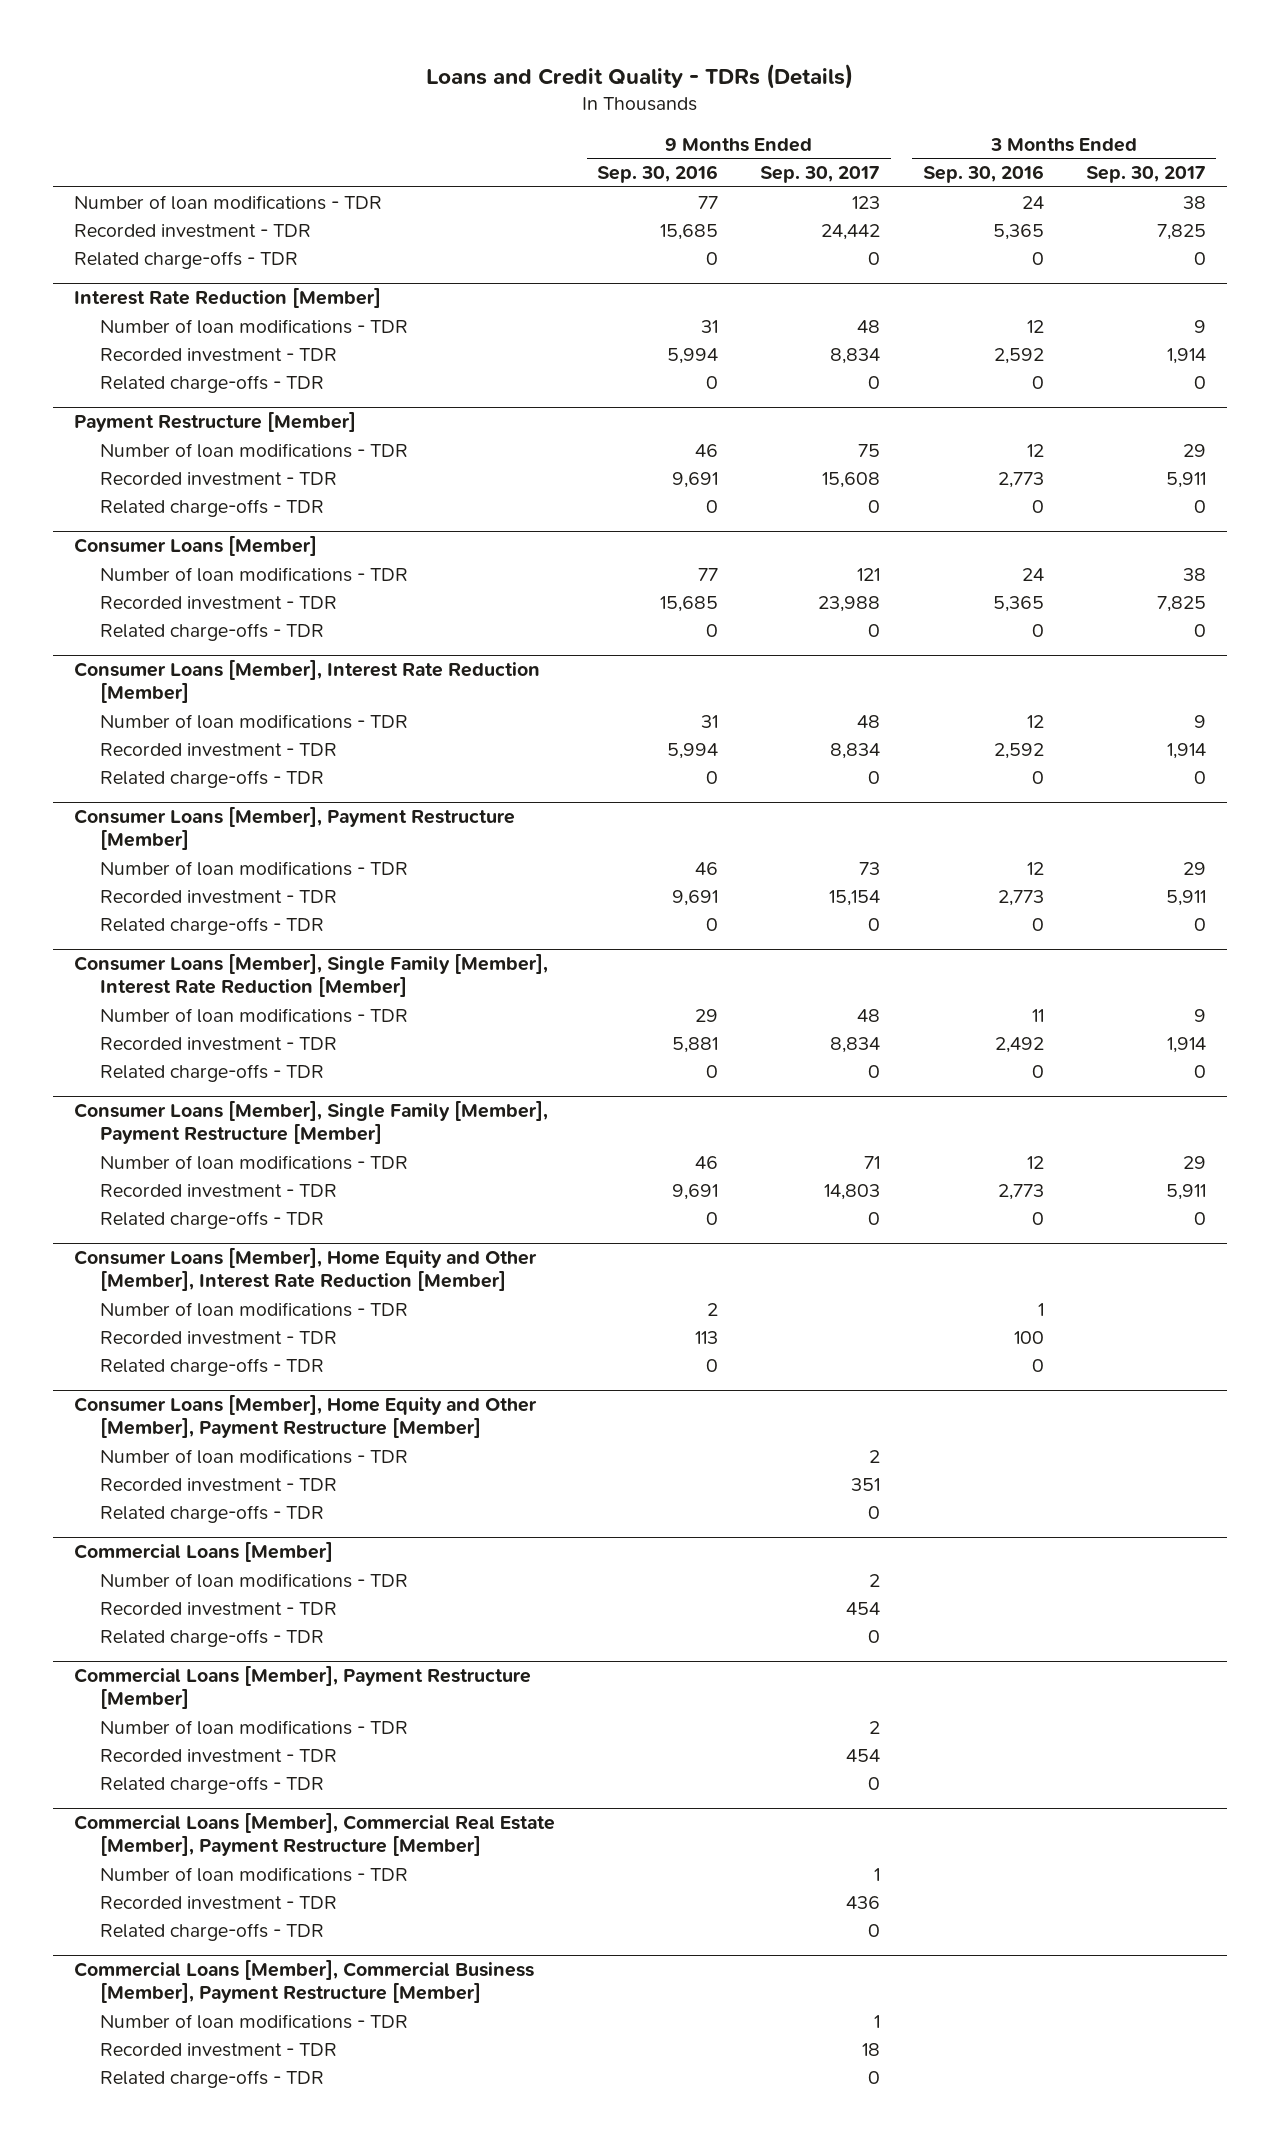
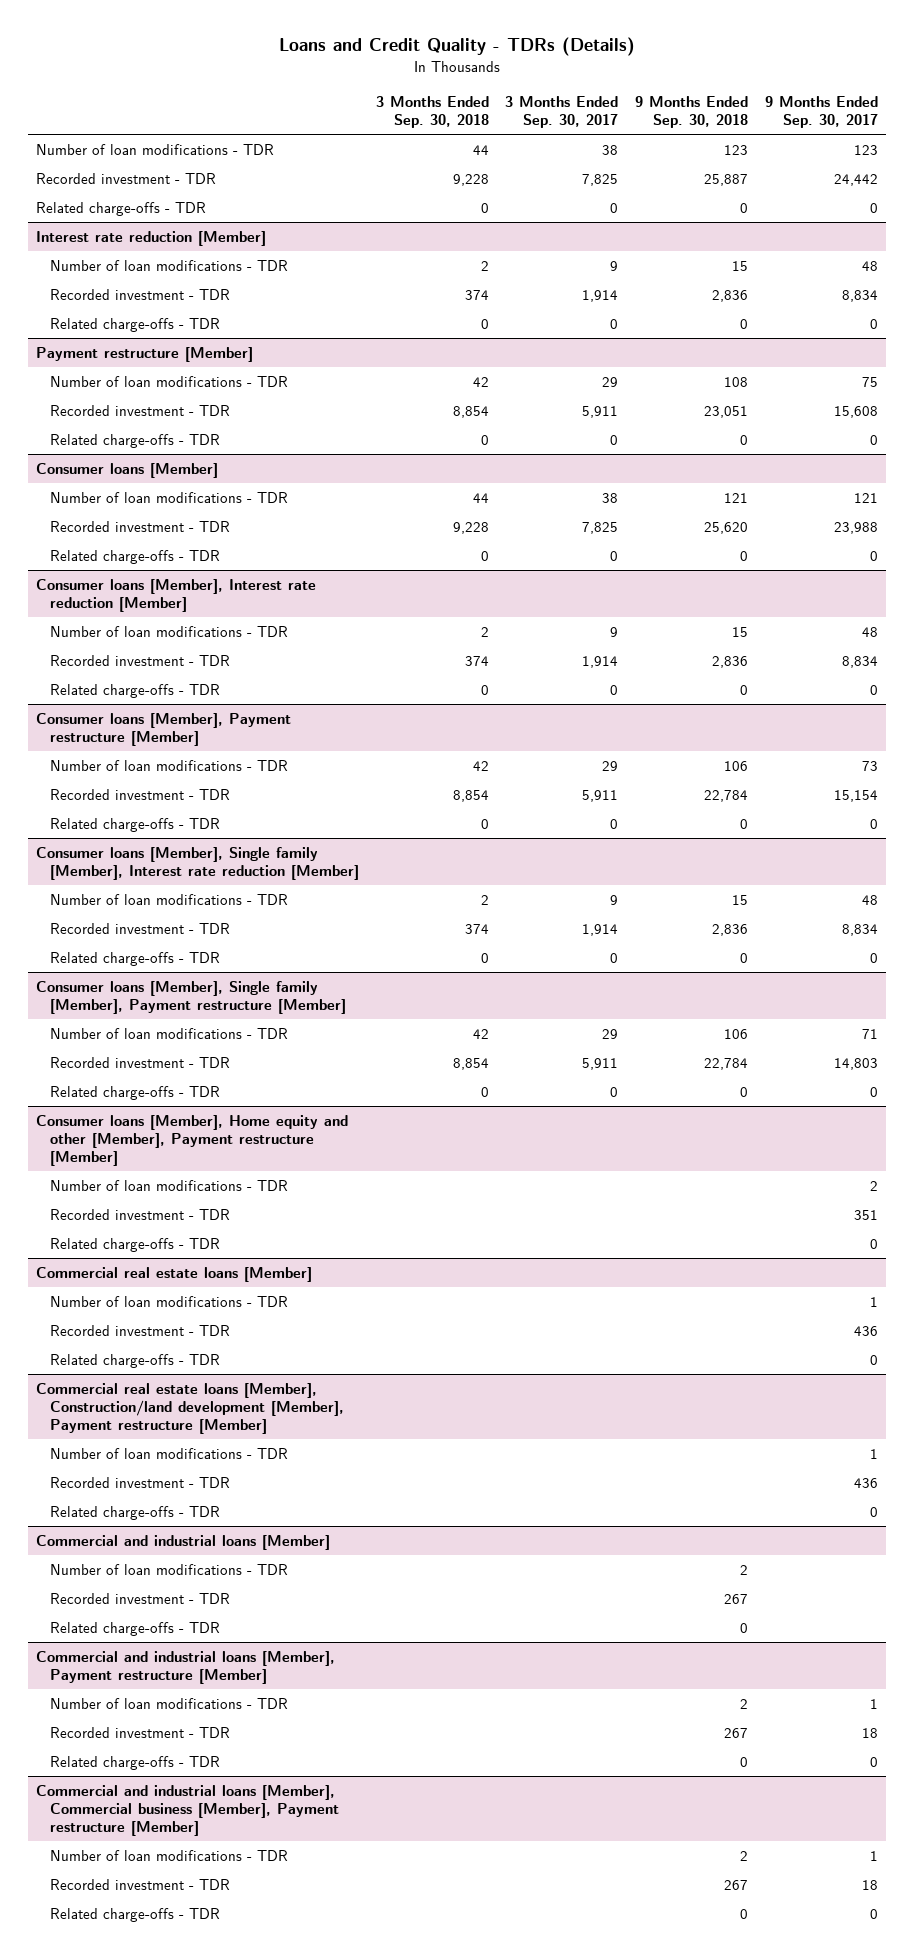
- | 9 Months Ended Sep. 30, 2016 | 9 Months Ended Sep. 30, 2017 | 3 Months Ended Sep. 30, 2016 | 3 Months Ended Sep. 30, 2017
+ | 3 Months Ended Sep. 30, 2018 | 3 Months Ended Sep. 30, 2017 | 9 Months Ended Sep. 30, 2018 | 9 Months Ended Sep. 30, 2017
- Interest Rate Reduction [Member]
+ Interest rate reduction [Member]
- Payment Restructure [Member]
+ Payment restructure [Member]
- Consumer Loans [Member]
+ Consumer loans [Member]
- Consumer Loans [Member], Interest Rate Reduction [Member]
+ Consumer loans [Member], Interest rate reduction [Member]
- Consumer Loans [Member], Payment Restructure [Member]
+ Consumer loans [Member], Payment restructure [Member]
- Consumer Loans [Member], Single Family [Member], Interest Rate Reduction [Member]
+ Consumer loans [Member], Single family [Member], Interest rate reduction [Member]
- Consumer Loans [Member], Single Family [Member], Payment Restructure [Member]
+ Consumer loans [Member], Single family [Member], Payment restructure [Member]
- Consumer Loans [Member], Home Equity and Other [Member], Interest Rate Reduction [Member]
- Number of loan modifications - TDR | 2 | | 1 |
- Recorded investment - TDR | 113 | | 100 |
- Related charge-offs - TDR | 0 | | 0 |
- Consumer Loans [Member], Home Equity and Other [Member], Payment Restructure [Member]
+ Consumer loans [Member], Home equity and other [Member], Payment restructure [Member]
- Commercial Loans [Member]
- Number of loan modifications - TDR | | 2 | |
- Recorded investment - TDR | | 454 | |
- Related charge-offs - TDR | | 0 | |
- Commercial Loans [Member], Payment Restructure [Member]
- Number of loan modifications - TDR | | 2 | |
- Recorded investment - TDR | | 454 | |
+ Commercial real estate loans [Member]
+ Number of loan modifications - TDR | | | | 1
+ Recorded investment - TDR | | | | 436
- Commercial Loans [Member], Commercial Real Estate [Member], Payment Restructure [Member]
+ Commercial real estate loans [Member], Construction/land development [Member], Payment restructure [Member]
- Commercial Loans [Member], Commercial Business [Member], Payment Restructure [Member]
+ Commercial and industrial loans [Member]
+ Number of loan modifications - TDR | | | 2 |
+ Recorded investment - TDR | | | 267 |
+ Related charge-offs - TDR | | | 0 |
+ Commercial and industrial loans [Member], Payment restructure [Member]
+ Commercial and industrial loans [Member], Commercial business [Member], Payment restructure [Member]
+ Number of loan modifications - TDR | | | 2 | 1
+ Recorded investment - TDR | | | 267 | 18
+ Related charge-offs - TDR | | | 0 | 0

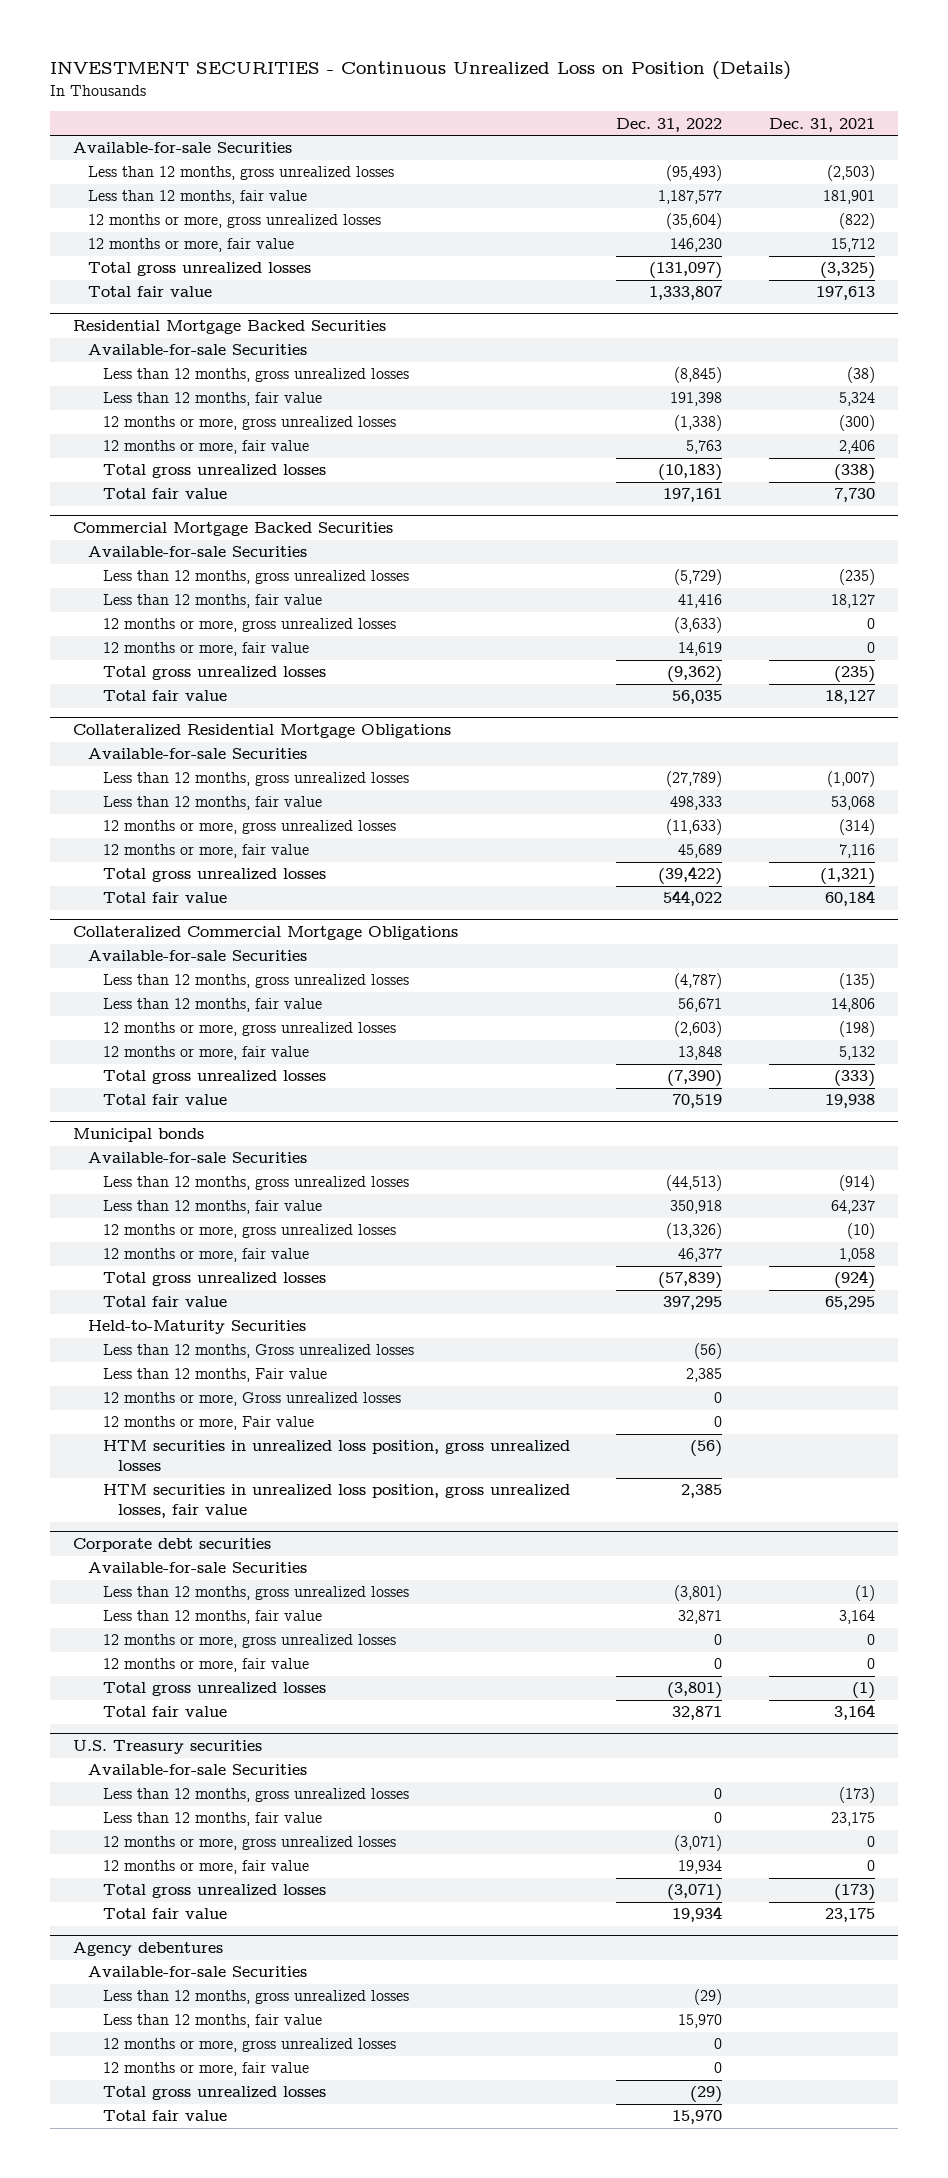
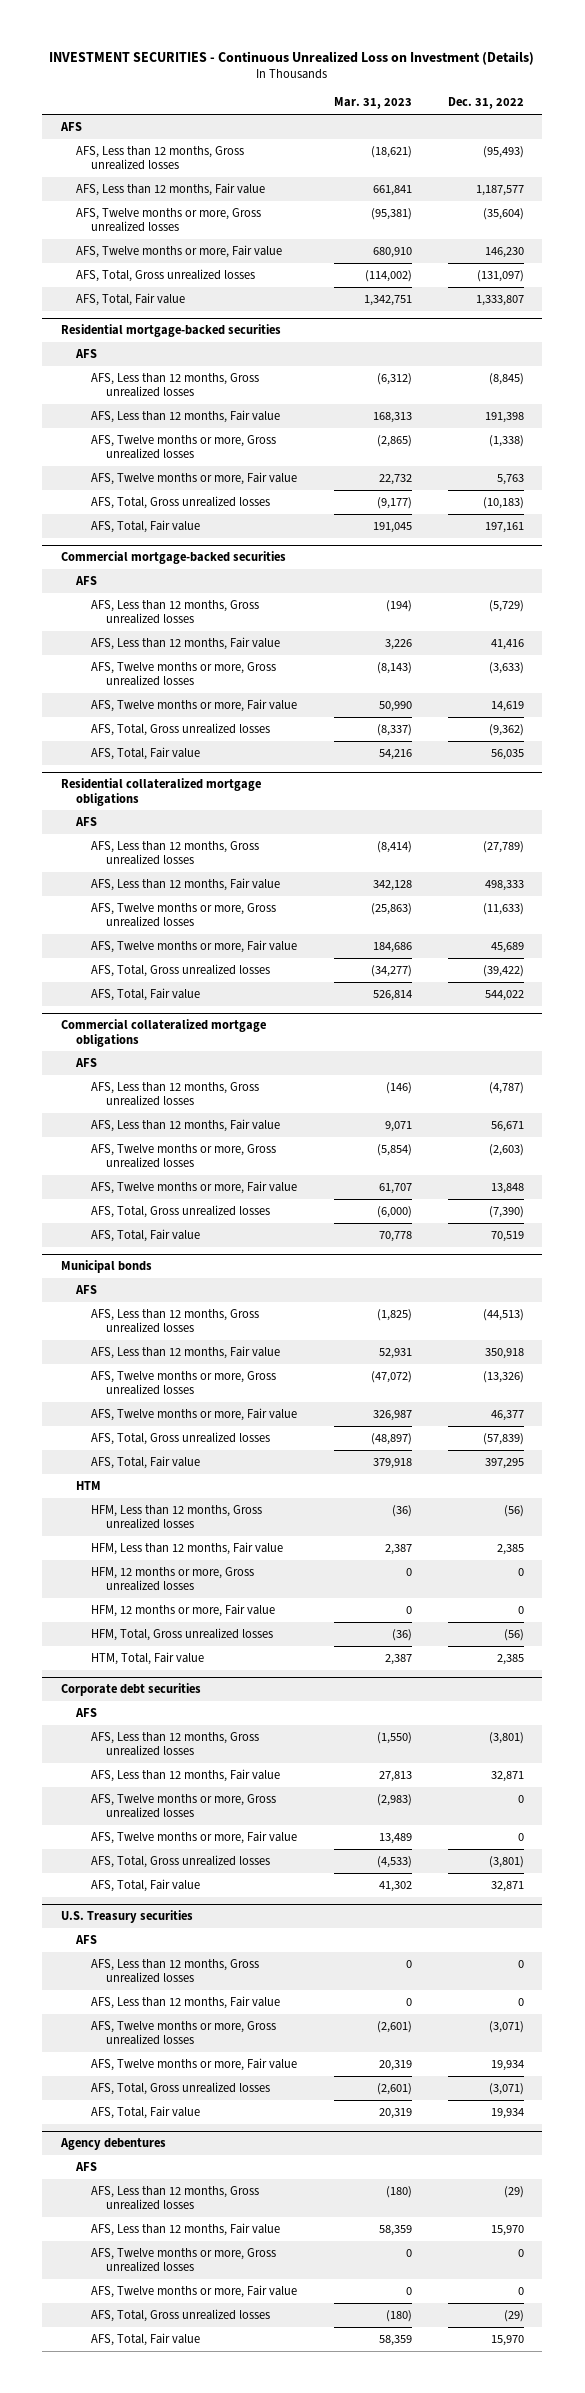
- INVESTMENT SECURITIES - Continuous Unrealized Loss on Position (Details)
+ INVESTMENT SECURITIES - Continuous Unrealized Loss on Investment (Details)
- | Dec. 31, 2022 | Dec. 31, 2021
+ | Mar. 31, 2023 | Dec. 31, 2022
- Available-for-sale Securities
- Less than 12 months, gross unrealized losses | (95,493) | (2,503)
- Less than 12 months, fair value | 1,187,577 | 181,901
- 12 months or more, gross unrealized losses | (35,604) | (822)
- 12 months or more, fair value | 146,230 | 15,712
- Total gross unrealized losses | (131,097) | (3,325)
- Total fair value | 1,333,807 | 197,613
- Residential Mortgage Backed Securities
- Available-for-sale Securities
- Less than 12 months, gross unrealized losses | (8,845) | (38)
- Less than 12 months, fair value | 191,398 | 5,324
- 12 months or more, gross unrealized losses | (1,338) | (300)
- 12 months or more, fair value | 5,763 | 2,406
- Total gross unrealized losses | (10,183) | (338)
- Total fair value | 197,161 | 7,730
- Commercial Mortgage Backed Securities
- Available-for-sale Securities
- Less than 12 months, gross unrealized losses | (5,729) | (235)
- Less than 12 months, fair value | 41,416 | 18,127
- 12 months or more, gross unrealized losses | (3,633) | 0
- 12 months or more, fair value | 14,619 | 0
- Total gross unrealized losses | (9,362) | (235)
- Total fair value | 56,035 | 18,127
- Collateralized Residential Mortgage Obligations
- Available-for-sale Securities
- Less than 12 months, gross unrealized losses | (27,789) | (1,007)
- Less than 12 months, fair value | 498,333 | 53,068
- 12 months or more, gross unrealized losses | (11,633) | (314)
- 12 months or more, fair value | 45,689 | 7,116
- Total gross unrealized losses | (39,422) | (1,321)
- Total fair value | 544,022 | 60,184
- Collateralized Commercial Mortgage Obligations
- Available-for-sale Securities
- Less than 12 months, gross unrealized losses | (4,787) | (135)
- Less than 12 months, fair value | 56,671 | 14,806
- 12 months or more, gross unrealized losses | (2,603) | (198)
- 12 months or more, fair value | 13,848 | 5,132
- Total gross unrealized losses | (7,390) | (333)
- Total fair value | 70,519 | 19,938
+ AFS
+ AFS, Less than 12 months, Gross unrealized losses | (18,621) | (95,493)
+ AFS, Less than 12 months, Fair value | 661,841 | 1,187,577
+ AFS, Twelve months or more, Gross unrealized losses | (95,381) | (35,604)
+ AFS, Twelve months or more, Fair value | 680,910 | 146,230
+ AFS, Total, Gross unrealized losses | (114,002) | (131,097)
+ AFS, Total, Fair value | 1,342,751 | 1,333,807
+ Residential mortgage-backed securities
+ AFS
+ AFS, Less than 12 months, Gross unrealized losses | (6,312) | (8,845)
+ AFS, Less than 12 months, Fair value | 168,313 | 191,398
+ AFS, Twelve months or more, Gross unrealized losses | (2,865) | (1,338)
+ AFS, Twelve months or more, Fair value | 22,732 | 5,763
+ AFS, Total, Gross unrealized losses | (9,177) | (10,183)
+ AFS, Total, Fair value | 191,045 | 197,161
+ Commercial mortgage-backed securities
+ AFS
+ AFS, Less than 12 months, Gross unrealized losses | (194) | (5,729)
+ AFS, Less than 12 months, Fair value | 3,226 | 41,416
+ AFS, Twelve months or more, Gross unrealized losses | (8,143) | (3,633)
+ AFS, Twelve months or more, Fair value | 50,990 | 14,619
+ AFS, Total, Gross unrealized losses | (8,337) | (9,362)
+ AFS, Total, Fair value | 54,216 | 56,035
+ Residential collateralized mortgage obligations
+ AFS
+ AFS, Less than 12 months, Gross unrealized losses | (8,414) | (27,789)
+ AFS, Less than 12 months, Fair value | 342,128 | 498,333
+ AFS, Twelve months or more, Gross unrealized losses | (25,863) | (11,633)
+ AFS, Twelve months or more, Fair value | 184,686 | 45,689
+ AFS, Total, Gross unrealized losses | (34,277) | (39,422)
+ AFS, Total, Fair value | 526,814 | 544,022
+ Commercial collateralized mortgage obligations
+ AFS
+ AFS, Less than 12 months, Gross unrealized losses | (146) | (4,787)
+ AFS, Less than 12 months, Fair value | 9,071 | 56,671
+ AFS, Twelve months or more, Gross unrealized losses | (5,854) | (2,603)
+ AFS, Twelve months or more, Fair value | 61,707 | 13,848
+ AFS, Total, Gross unrealized losses | (6,000) | (7,390)
+ AFS, Total, Fair value | 70,778 | 70,519
@ Municipal bonds
- Available-for-sale Securities
- Less than 12 months, gross unrealized losses | (44,513) | (914)
- Less than 12 months, fair value | 350,918 | 64,237
- 12 months or more, gross unrealized losses | (13,326) | (10)
- 12 months or more, fair value | 46,377 | 1,058
- Total gross unrealized losses | (57,839) | (924)
- Total fair value | 397,295 | 65,295
- Held-to-Maturity Securities
- Less than 12 months, Gross unrealized losses | (56) |
- Less than 12 months, Fair value | 2,385 |
- 12 months or more, Gross unrealized losses | 0 |
- 12 months or more, Fair value | 0 |
- HTM securities in unrealized loss position, gross unrealized losses | (56) |
- HTM securities in unrealized loss position, gross unrealized losses, fair value | 2,385 |
+ AFS
+ AFS, Less than 12 months, Gross unrealized losses | (1,825) | (44,513)
+ AFS, Less than 12 months, Fair value | 52,931 | 350,918
+ AFS, Twelve months or more, Gross unrealized losses | (47,072) | (13,326)
+ AFS, Twelve months or more, Fair value | 326,987 | 46,377
+ AFS, Total, Gross unrealized losses | (48,897) | (57,839)
+ AFS, Total, Fair value | 379,918 | 397,295
+ HTM
+ HFM, Less than 12 months, Gross unrealized losses | (36) | (56)
+ HFM, Less than 12 months, Fair value | 2,387 | 2,385
+ HFM, 12 months or more, Gross unrealized losses | 0 | 0
+ HFM, 12 months or more, Fair value | 0 | 0
+ HFM, Total, Gross unrealized losses | (36) | (56)
+ HTM, Total, Fair value | 2,387 | 2,385
@ Corporate debt securities
- Available-for-sale Securities
- Less than 12 months, gross unrealized losses | (3,801) | (1)
- Less than 12 months, fair value | 32,871 | 3,164
- 12 months or more, gross unrealized losses | 0 | 0
- 12 months or more, fair value | 0 | 0
- Total gross unrealized losses | (3,801) | (1)
- Total fair value | 32,871 | 3,164
+ AFS
+ AFS, Less than 12 months, Gross unrealized losses | (1,550) | (3,801)
+ AFS, Less than 12 months, Fair value | 27,813 | 32,871
+ AFS, Twelve months or more, Gross unrealized losses | (2,983) | 0
+ AFS, Twelve months or more, Fair value | 13,489 | 0
+ AFS, Total, Gross unrealized losses | (4,533) | (3,801)
+ AFS, Total, Fair value | 41,302 | 32,871
@ U.S. Treasury securities
- Available-for-sale Securities
- Less than 12 months, gross unrealized losses | 0 | (173)
- Less than 12 months, fair value | 0 | 23,175
- 12 months or more, gross unrealized losses | (3,071) | 0
- 12 months or more, fair value | 19,934 | 0
- Total gross unrealized losses | (3,071) | (173)
- Total fair value | 19,934 | 23,175
+ AFS
+ AFS, Less than 12 months, Gross unrealized losses | 0 | 0
+ AFS, Less than 12 months, Fair value | 0 | 0
+ AFS, Twelve months or more, Gross unrealized losses | (2,601) | (3,071)
+ AFS, Twelve months or more, Fair value | 20,319 | 19,934
+ AFS, Total, Gross unrealized losses | (2,601) | (3,071)
+ AFS, Total, Fair value | 20,319 | 19,934
@ Agency debentures
- Available-for-sale Securities
- Less than 12 months, gross unrealized losses | (29) |
- Less than 12 months, fair value | 15,970 |
- 12 months or more, gross unrealized losses | 0 |
- 12 months or more, fair value | 0 |
- Total gross unrealized losses | (29) |
- Total fair value | 15,970 |
+ AFS
+ AFS, Less than 12 months, Gross unrealized losses | (180) | (29)
+ AFS, Less than 12 months, Fair value | 58,359 | 15,970
+ AFS, Twelve months or more, Gross unrealized losses | 0 | 0
+ AFS, Twelve months or more, Fair value | 0 | 0
+ AFS, Total, Gross unrealized losses | (180) | (29)
+ AFS, Total, Fair value | 58,359 | 15,970

